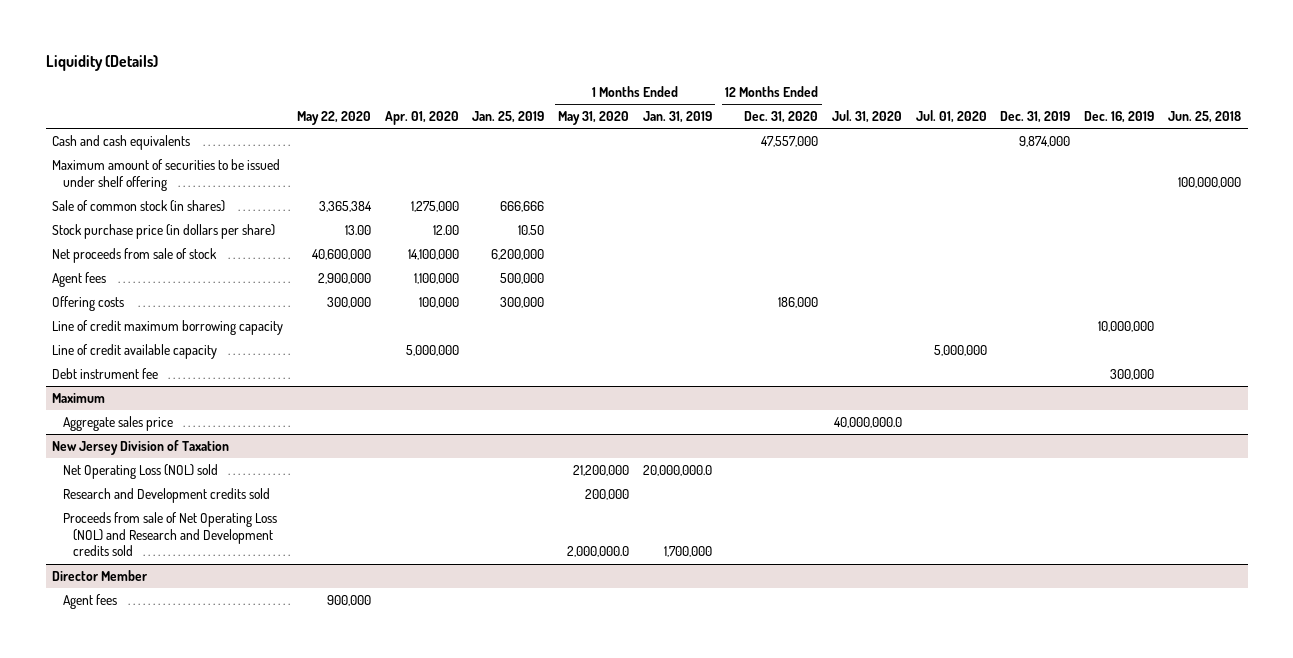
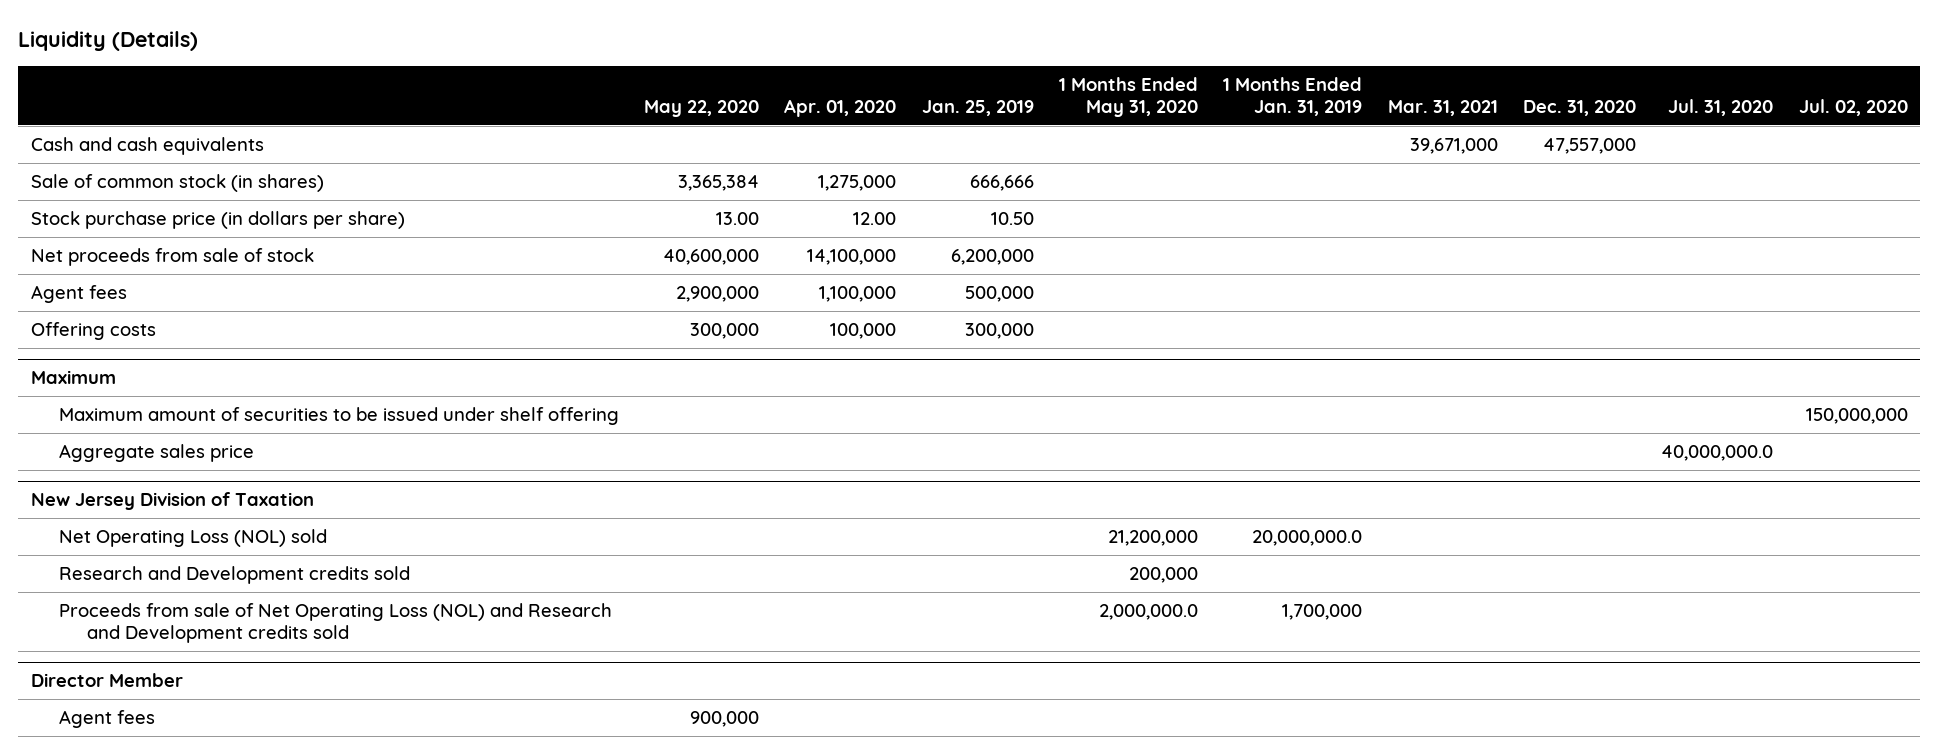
- | May 22, 2020 | Apr. 01, 2020 | Jan. 25, 2019 | 1 Months Ended May 31, 2020 | 1 Months Ended Jan. 31, 2019 | 12 Months Ended Dec. 31, 2020 | Jul. 31, 2020 | Jul. 01, 2020 | Dec. 31, 2019 | Dec. 16, 2019 | Jun. 25, 2018
+ | May 22, 2020 | Apr. 01, 2020 | Jan. 25, 2019 | 1 Months Ended May 31, 2020 | 1 Months Ended Jan. 31, 2019 | Mar. 31, 2021 | Dec. 31, 2020 | Jul. 31, 2020 | Jul. 02, 2020
- Maximum amount of securities to be issued under shelf offering | | | | | | | | | | | 100,000,000
- Line of credit maximum borrowing capacity | | | | | | | | | | 10,000,000 |
- Line of credit available capacity | | 5,000,000 | | | | | | 5,000,000 | | |
- Debt instrument fee | | | | | | | | | | 300,000 |
@ Maximum
+ Maximum amount of securities to be issued under shelf offering | | | | | | | | | 150,000,000

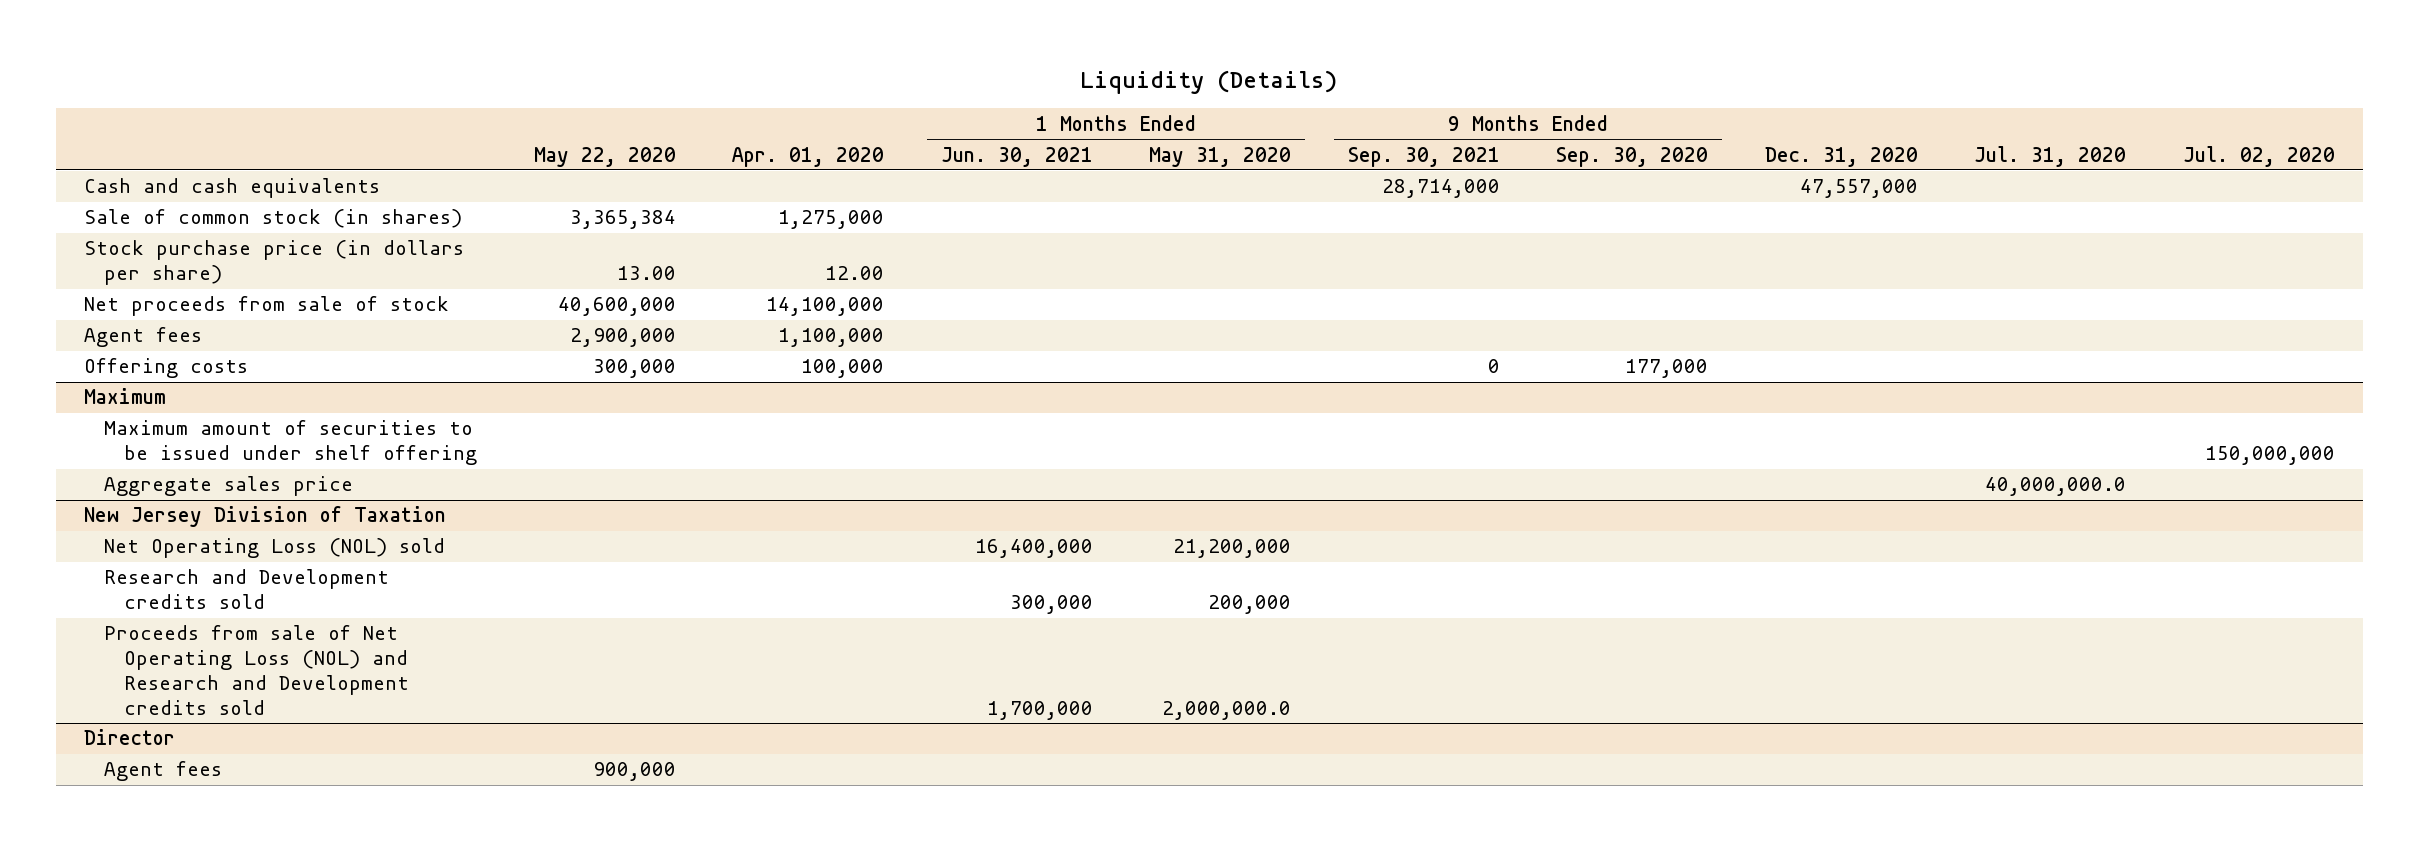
- | May 22, 2020 | Apr. 01, 2020 | Jan. 25, 2019 | 1 Months Ended May 31, 2020 | 1 Months Ended Jan. 31, 2019 | Mar. 31, 2021 | Dec. 31, 2020 | Jul. 31, 2020 | Jul. 02, 2020
+ | May 22, 2020 | Apr. 01, 2020 | 1 Months Ended Jun. 30, 2021 | 1 Months Ended May 31, 2020 | 9 Months Ended Sep. 30, 2021 | 9 Months Ended Sep. 30, 2020 | Dec. 31, 2020 | Jul. 31, 2020 | Jul. 02, 2020
- Director Member
+ Director

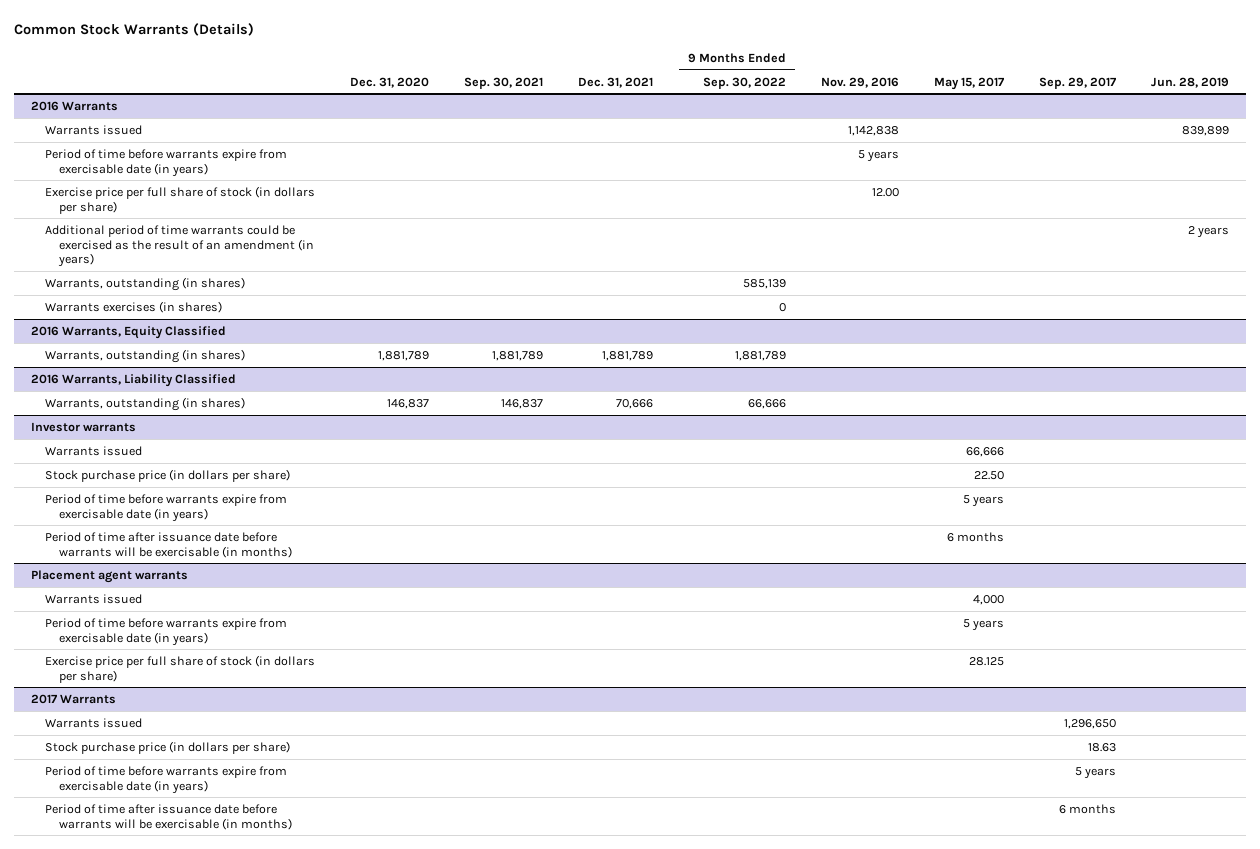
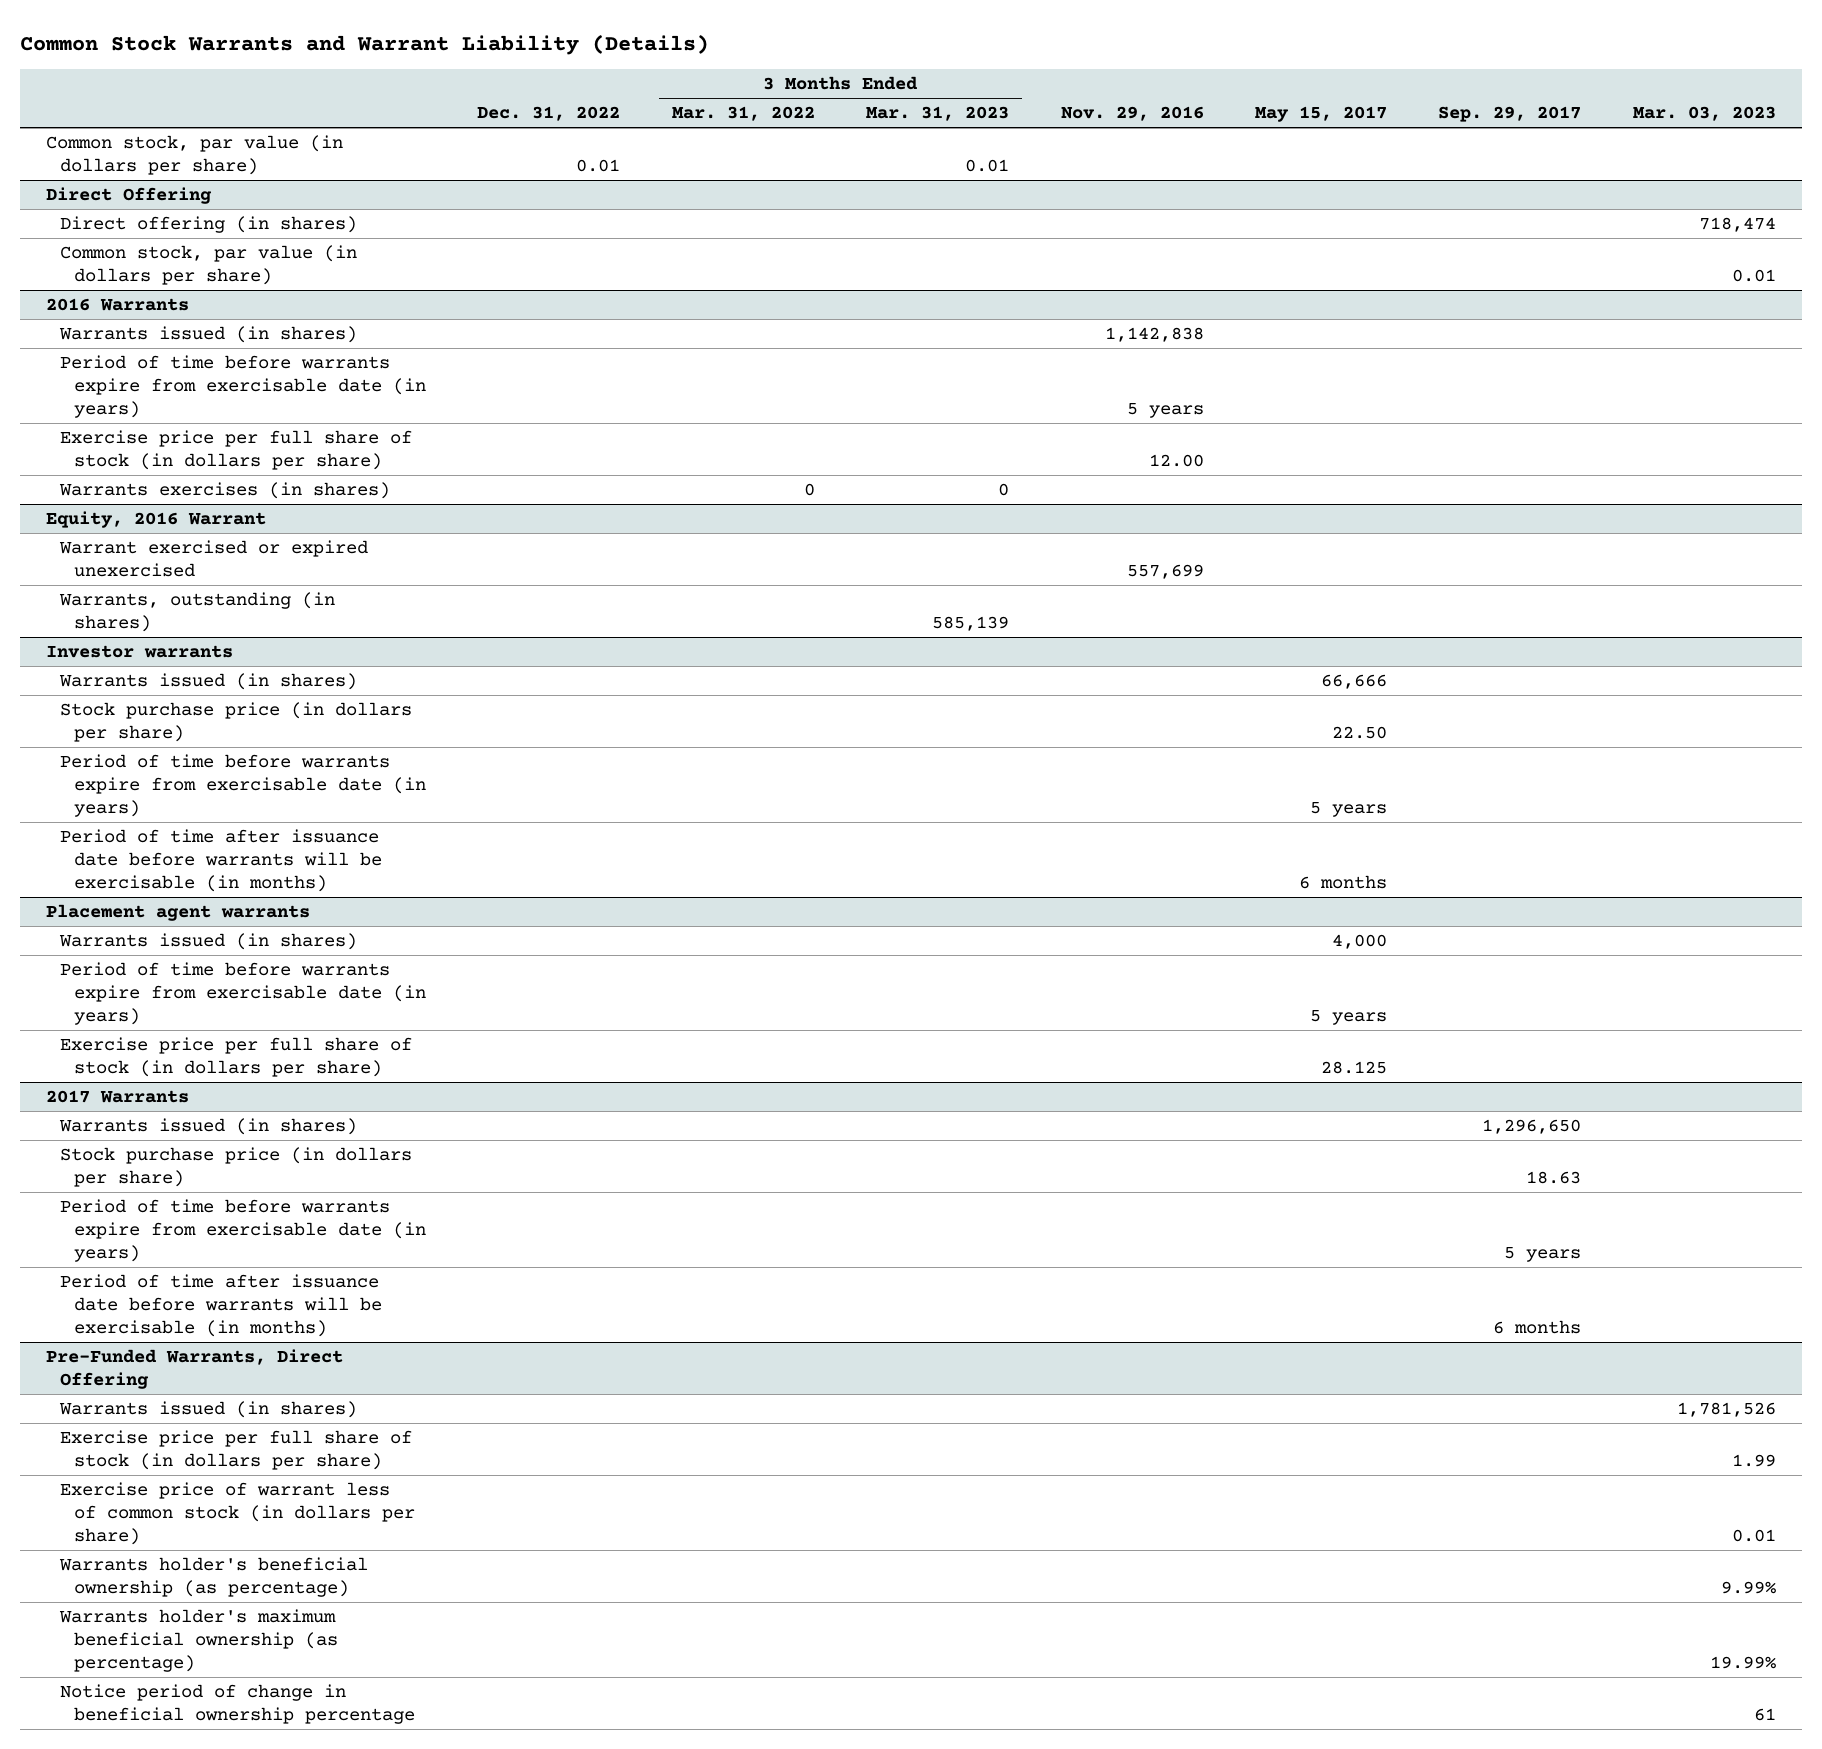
- Common Stock Warrants (Details)
+ Common Stock Warrants and Warrant Liability (Details)
- | Dec. 31, 2020 | Sep. 30, 2021 | Dec. 31, 2021 | 9 Months Ended Sep. 30, 2022 | Nov. 29, 2016 | May 15, 2017 | Sep. 29, 2017 | Jun. 28, 2019
+ | Dec. 31, 2022 | 3 Months Ended Mar. 31, 2022 | 3 Months Ended Mar. 31, 2023 | Nov. 29, 2016 | May 15, 2017 | Sep. 29, 2017 | Mar. 03, 2023
+ Common stock, par value (in dollars per share) | 0.01 | | 0.01 | | | |
+ Direct Offering
+ Direct offering (in shares) | | | | | | | 718,474
+ Common stock, par value (in dollars per share) | | | | | | | 0.01
@ 2016 Warrants
- Warrants issued | | | | | 1,142,838 | | | 839,899
+ Warrants issued (in shares) | | | | 1,142,838 | | |
- Additional period of time warrants could be exercised as the result of an amendment (in years) | | | | | | | | 2 years
- Warrants, outstanding (in shares) | | | | 585,139 | | | |
- 2016 Warrants, Equity Classified
+ Equity, 2016 Warrant
+ Warrant exercised or expired unexercised | | | | 557,699 | | |
- 2016 Warrants, Liability Classified
- Warrants, outstanding (in shares) | 146,837 | 146,837 | 70,666 | 66,666 | | | |
@ Investor warrants
- Warrants issued | | | | | | 66,666 | |
+ Warrants issued (in shares) | | | | | 66,666 | |
@ Placement agent warrants
- Warrants issued | | | | | | 4,000 | |
+ Warrants issued (in shares) | | | | | 4,000 | |
@ 2017 Warrants
- Warrants issued | | | | | | | 1,296,650 |
+ Warrants issued (in shares) | | | | | | 1,296,650 |
+ Pre-Funded Warrants, Direct Offering
+ Warrants issued (in shares) | | | | | | | 1,781,526
+ Exercise price per full share of stock (in dollars per share) | | | | | | | 1.99
+ Exercise price of warrant less of common stock (in dollars per share) | | | | | | | 0.01
+ Warrants holder's beneficial ownership (as percentage) | | | | | | | 9.99%
+ Warrants holder's maximum beneficial ownership (as percentage) | | | | | | | 19.99%
+ Notice period of change in beneficial ownership percentage | | | | | | | 61

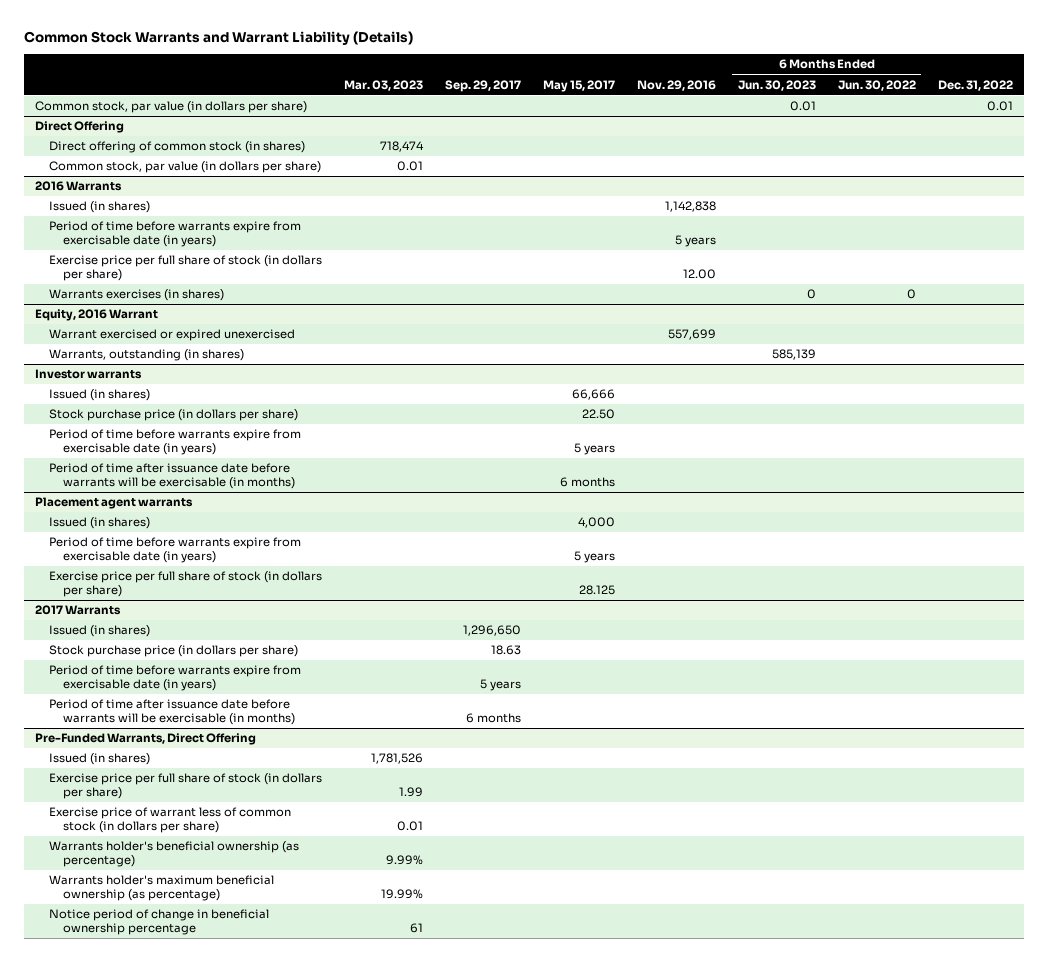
- | Dec. 31, 2022 | 3 Months Ended Mar. 31, 2022 | 3 Months Ended Mar. 31, 2023 | Nov. 29, 2016 | May 15, 2017 | Sep. 29, 2017 | Mar. 03, 2023
+ | Mar. 03, 2023 | Sep. 29, 2017 | May 15, 2017 | Nov. 29, 2016 | 6 Months Ended Jun. 30, 2023 | 6 Months Ended Jun. 30, 2022 | Dec. 31, 2022
@ Direct Offering
- Direct offering (in shares) | | | | | | | 718,474
+ Direct offering of common stock (in shares) | 718,474 | | | | | |
@ 2016 Warrants
- Warrants issued (in shares) | | | | 1,142,838 | | |
+ Issued (in shares) | | | | 1,142,838 | | |
@ Investor warrants
- Warrants issued (in shares) | | | | | 66,666 | |
+ Issued (in shares) | | | 66,666 | | | |
@ Placement agent warrants
- Warrants issued (in shares) | | | | | 4,000 | |
+ Issued (in shares) | | | 4,000 | | | |
@ 2017 Warrants
- Warrants issued (in shares) | | | | | | 1,296,650 |
+ Issued (in shares) | | 1,296,650 | | | | |
@ Pre-Funded Warrants, Direct Offering
- Warrants issued (in shares) | | | | | | | 1,781,526
+ Issued (in shares) | 1,781,526 | | | | | |

